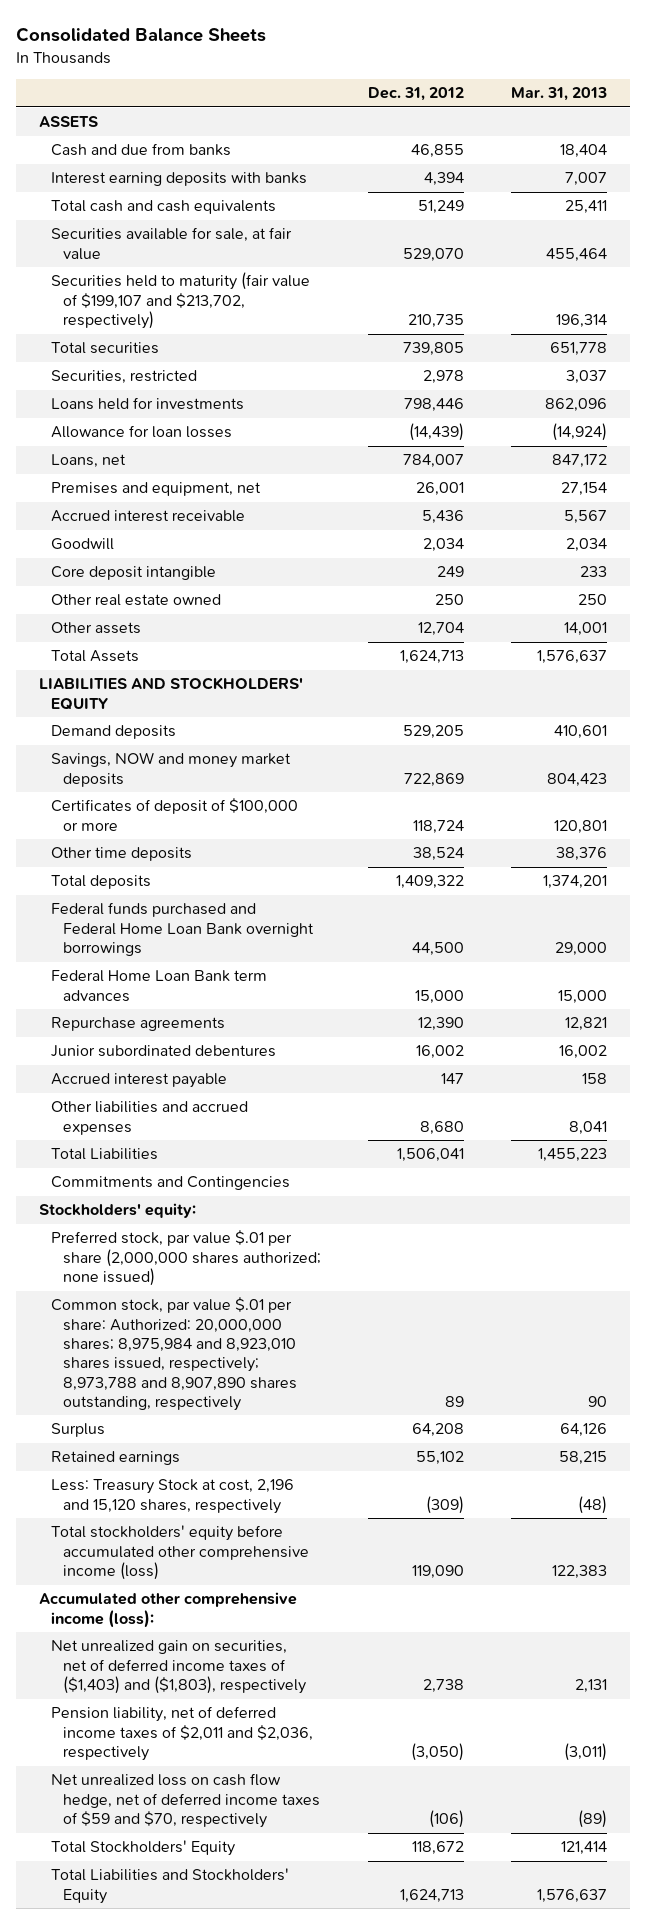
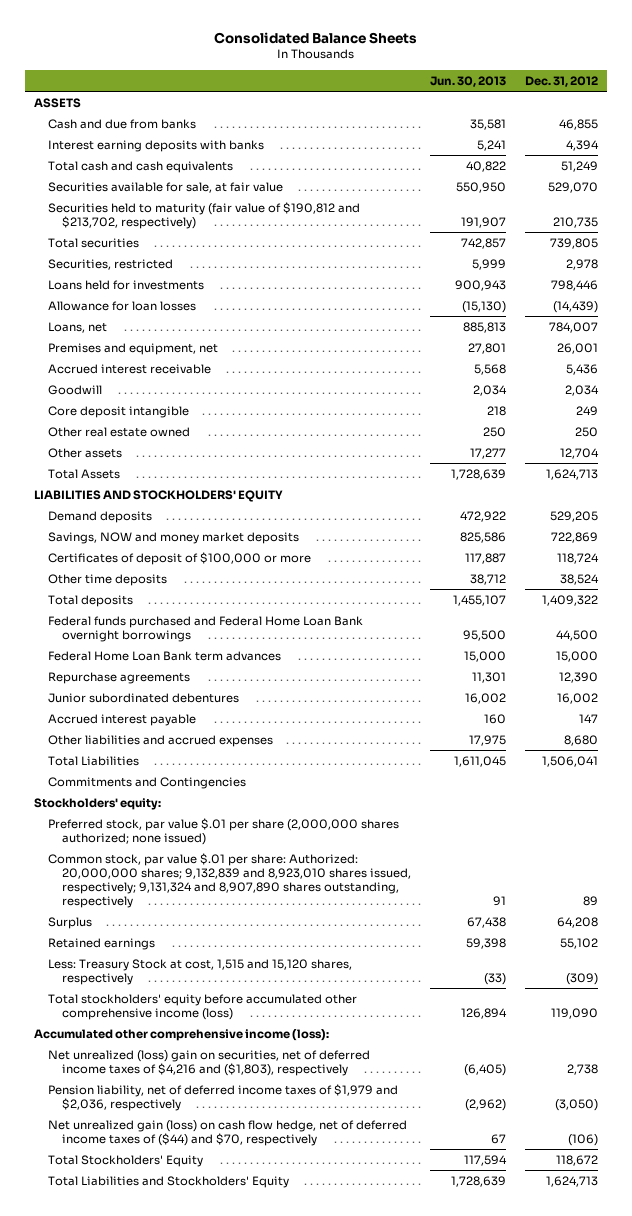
- | Dec. 31, 2012 | Mar. 31, 2013
+ | Jun. 30, 2013 | Dec. 31, 2012
- Securities held to maturity (fair value of $199,107 and $213,702, respectively) | 210,735 | 196,314
+ Securities held to maturity (fair value of $190,812 and $213,702, respectively) | 191,907 | 210,735
- Common stock, par value $.01 per share: Authorized: 20,000,000 shares; 8,975,984 and 8,923,010 shares issued, respectively; 8,973,788 and 8,907,890 shares outstanding, respectively | 89 | 90
+ Common stock, par value $.01 per share: Authorized: 20,000,000 shares; 9,132,839 and 8,923,010 shares issued, respectively; 9,131,324 and 8,907,890 shares outstanding, respectively | 91 | 89
- Less: Treasury Stock at cost, 2,196 and 15,120 shares, respectively | (309) | (48)
+ Less: Treasury Stock at cost, 1,515 and 15,120 shares, respectively | (33) | (309)
- Net unrealized gain on securities, net of deferred income taxes of ($1,403) and ($1,803), respectively | 2,738 | 2,131
- Pension liability, net of deferred income taxes of $2,011 and $2,036, respectively | (3,050) | (3,011)
- Net unrealized loss on cash flow hedge, net of deferred income taxes of $59 and $70, respectively | (106) | (89)
+ Net unrealized (loss) gain on securities, net of deferred income taxes of $4,216 and ($1,803), respectively | (6,405) | 2,738
+ Pension liability, net of deferred income taxes of $1,979 and $2,036, respectively | (2,962) | (3,050)
+ Net unrealized gain (loss) on cash flow hedge, net of deferred income taxes of ($44) and $70, respectively | 67 | (106)

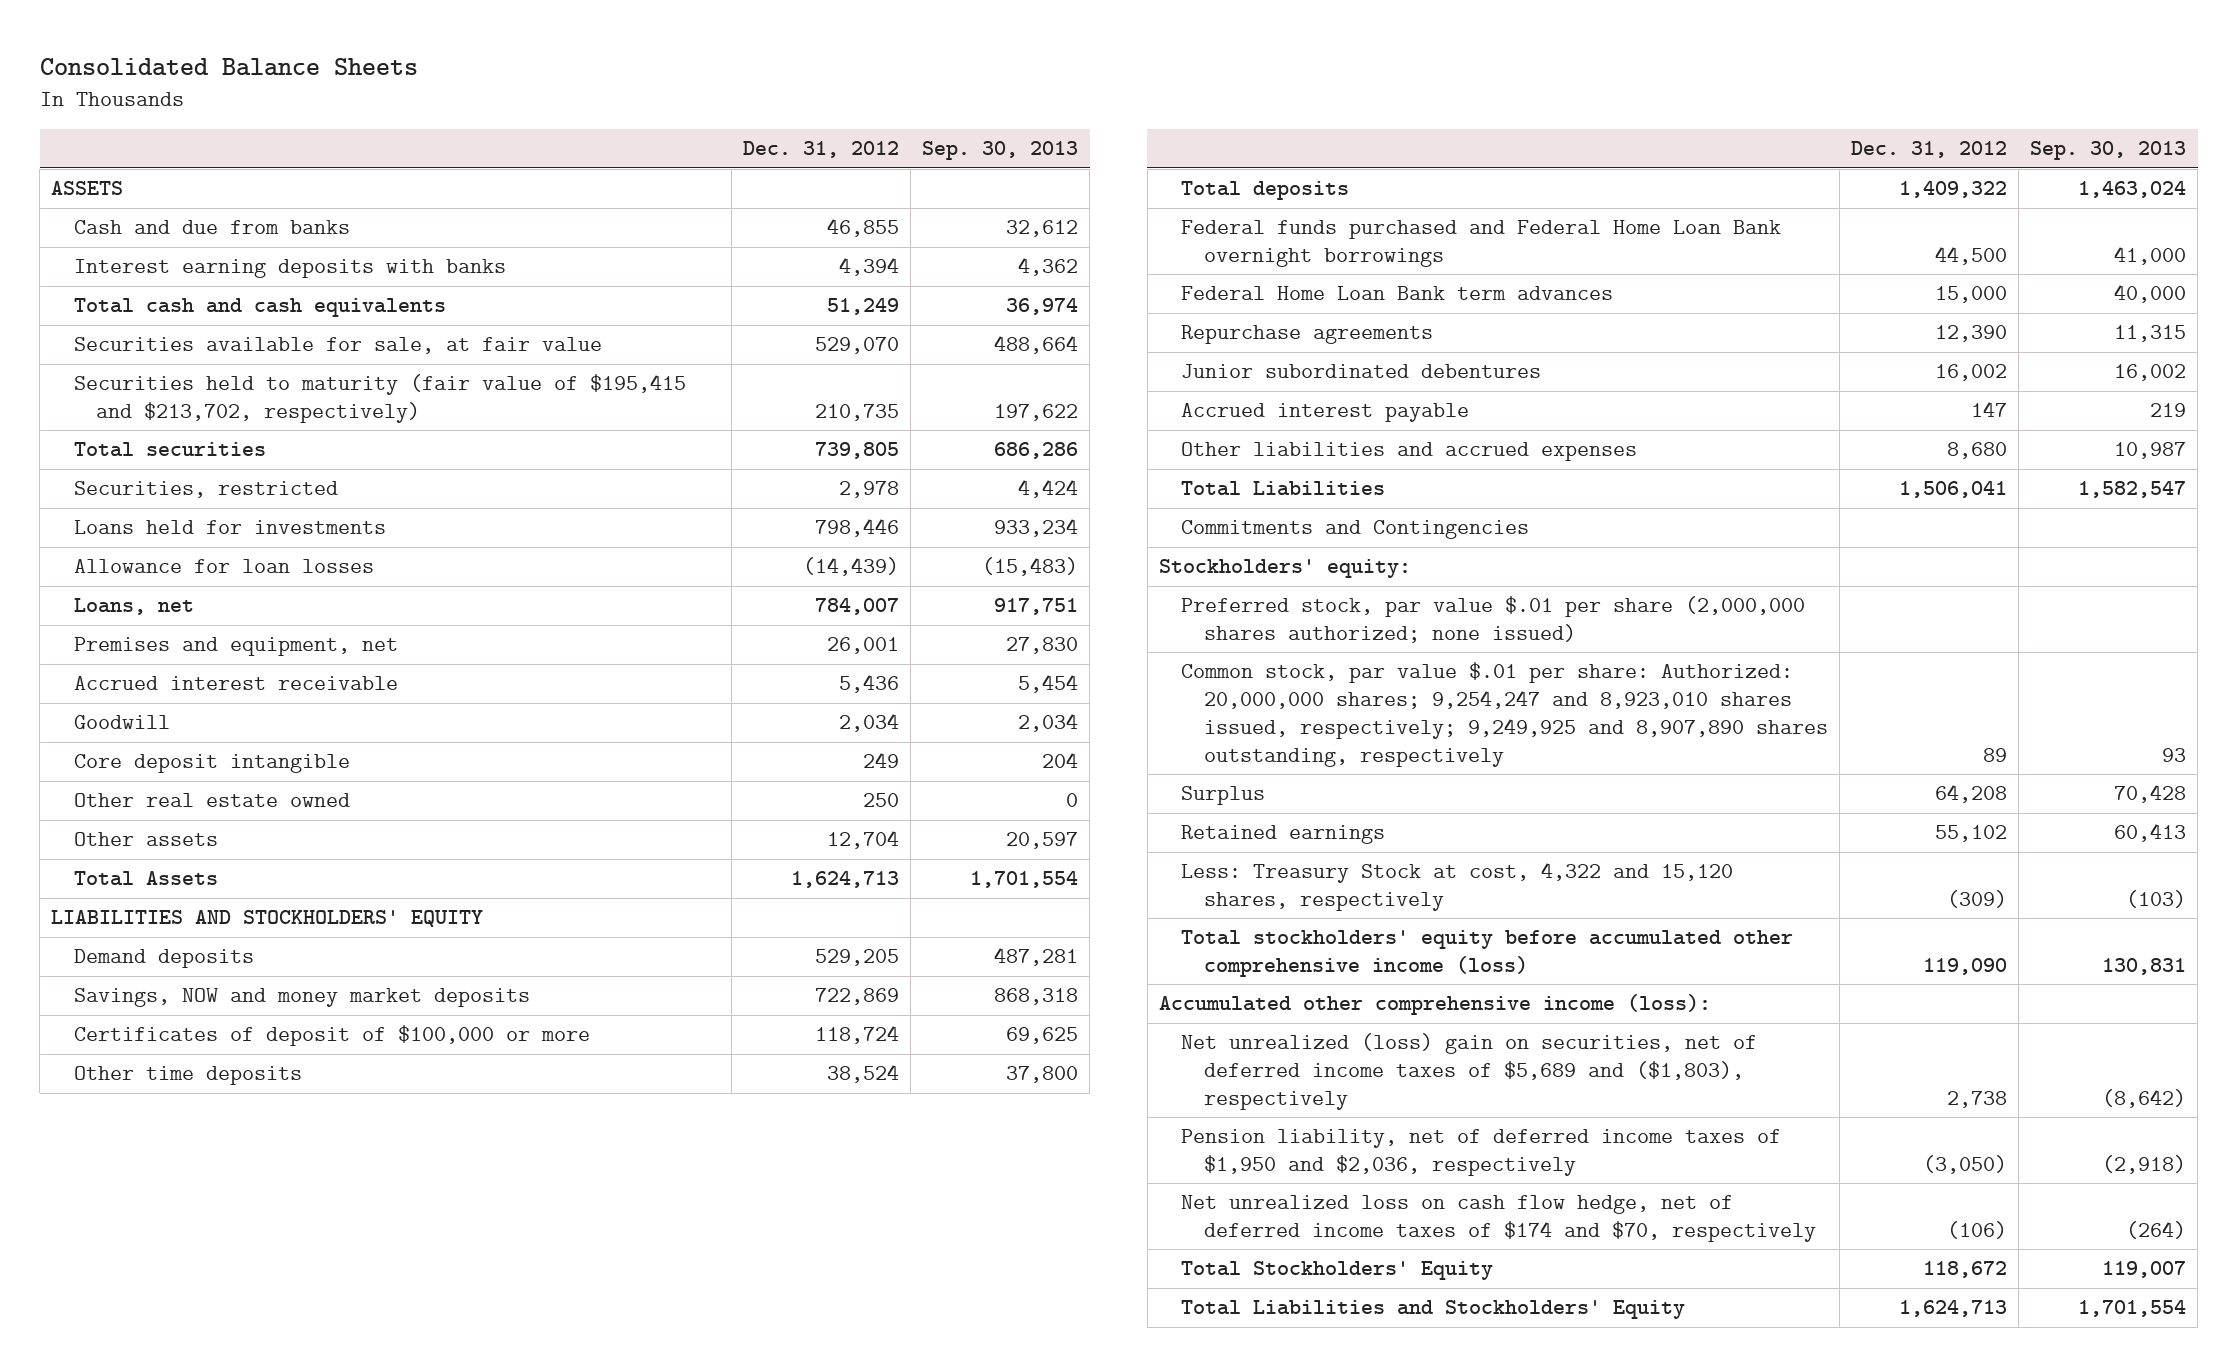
- | Jun. 30, 2013 | Dec. 31, 2012
+ | Dec. 31, 2012 | Sep. 30, 2013
- Securities held to maturity (fair value of $190,812 and $213,702, respectively) | 191,907 | 210,735
+ Securities held to maturity (fair value of $195,415 and $213,702, respectively) | 210,735 | 197,622
- Common stock, par value $.01 per share: Authorized: 20,000,000 shares; 9,132,839 and 8,923,010 shares issued, respectively; 9,131,324 and 8,907,890 shares outstanding, respectively | 91 | 89
+ Common stock, par value $.01 per share: Authorized: 20,000,000 shares; 9,254,247 and 8,923,010 shares issued, respectively; 9,249,925 and 8,907,890 shares outstanding, respectively | 89 | 93
- Less: Treasury Stock at cost, 1,515 and 15,120 shares, respectively | (33) | (309)
+ Less: Treasury Stock at cost, 4,322 and 15,120 shares, respectively | (309) | (103)
- Net unrealized (loss) gain on securities, net of deferred income taxes of $4,216 and ($1,803), respectively | (6,405) | 2,738
- Pension liability, net of deferred income taxes of $1,979 and $2,036, respectively | (2,962) | (3,050)
- Net unrealized gain (loss) on cash flow hedge, net of deferred income taxes of ($44) and $70, respectively | 67 | (106)
+ Net unrealized (loss) gain on securities, net of deferred income taxes of $5,689 and ($1,803), respectively | 2,738 | (8,642)
+ Pension liability, net of deferred income taxes of $1,950 and $2,036, respectively | (3,050) | (2,918)
+ Net unrealized loss on cash flow hedge, net of deferred income taxes of $174 and $70, respectively | (106) | (264)

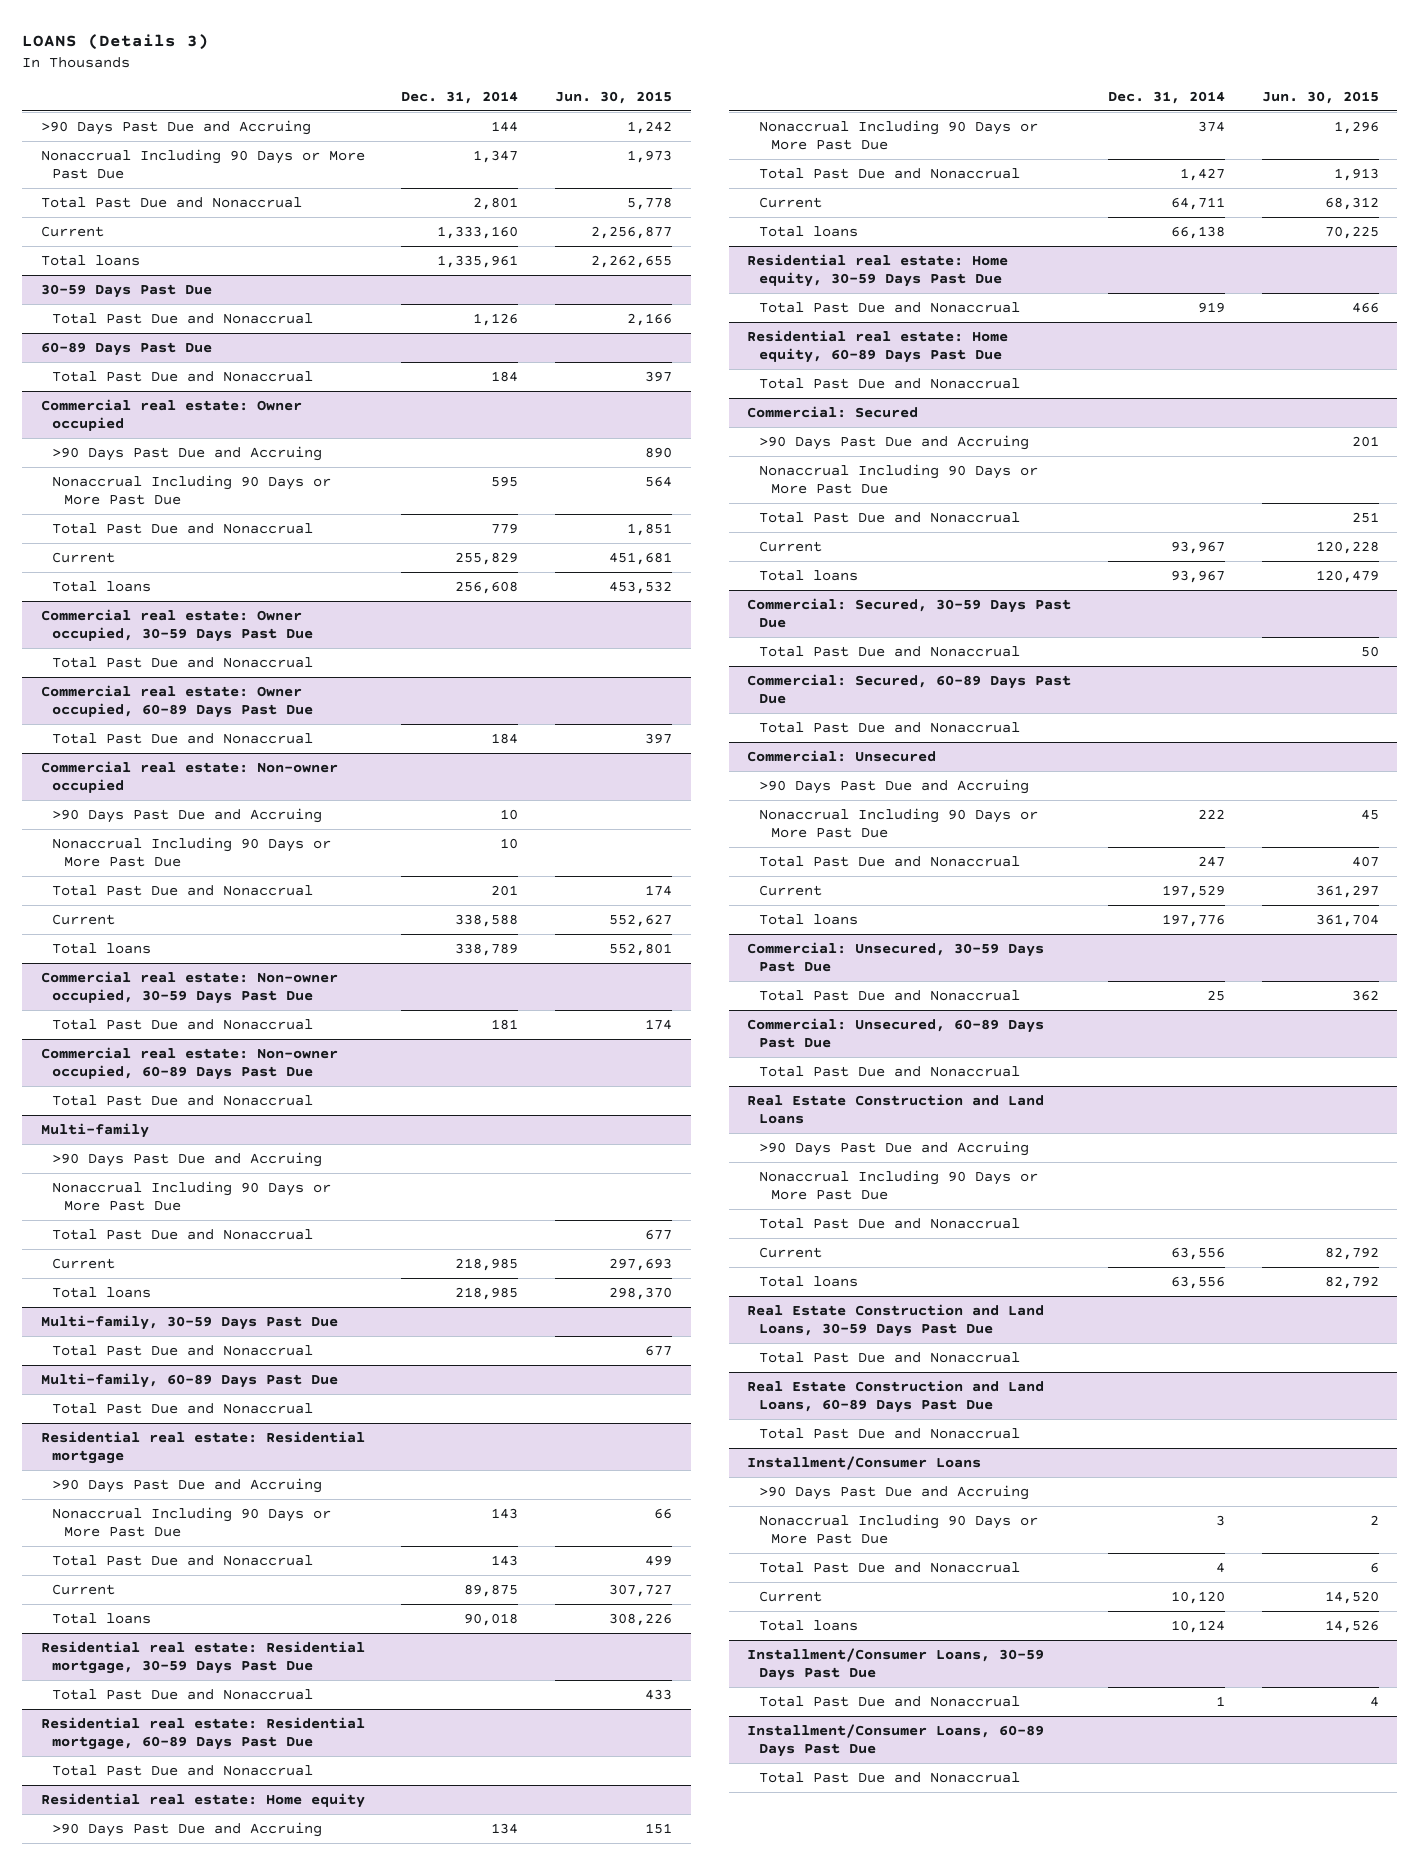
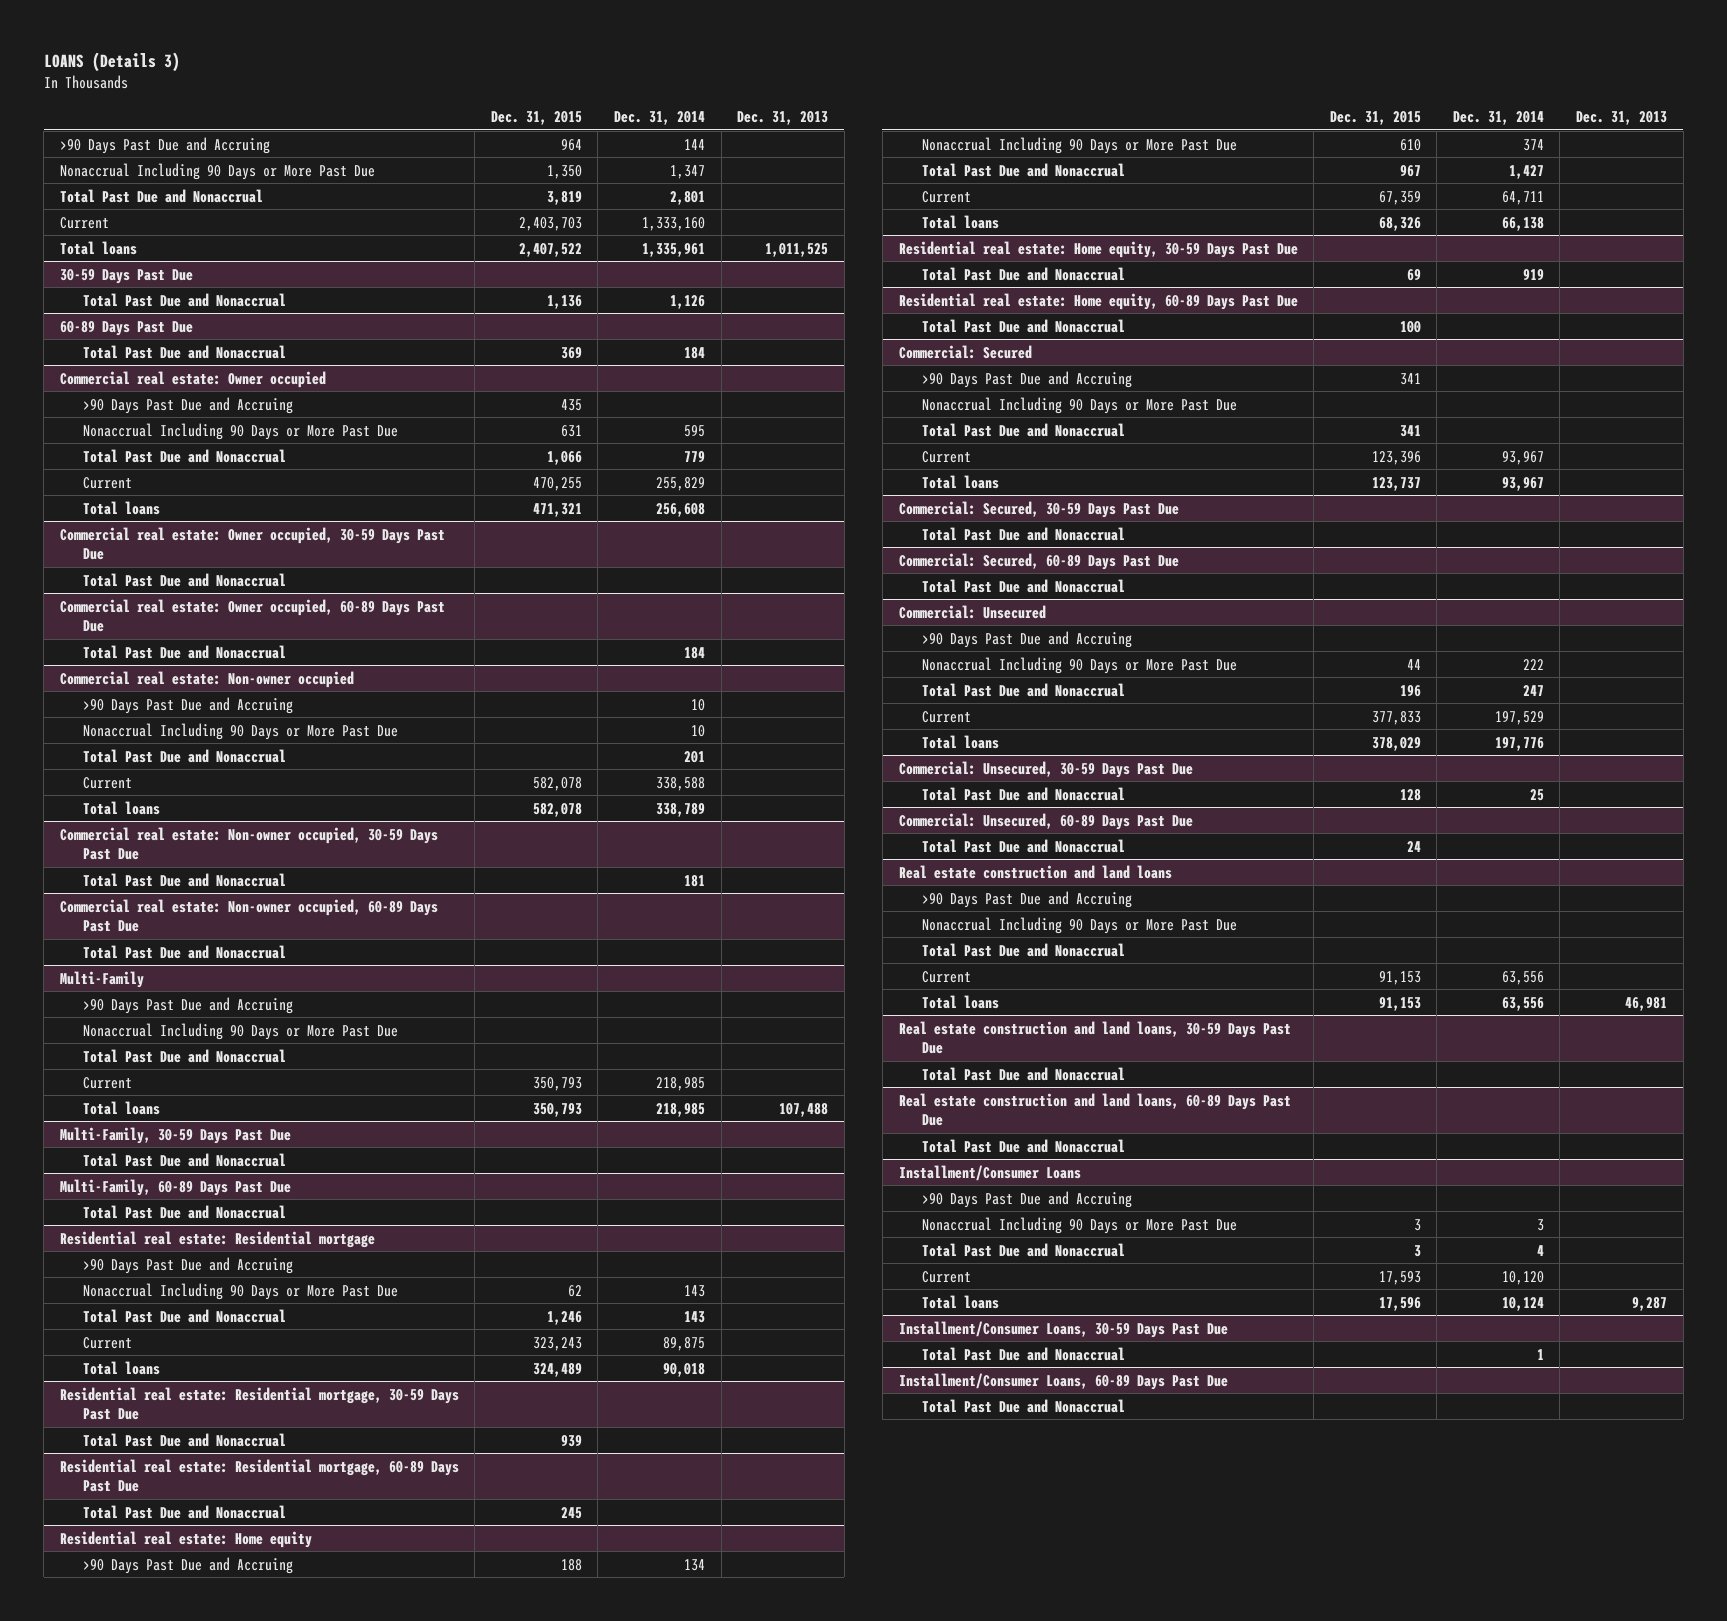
- | Dec. 31, 2014 | Jun. 30, 2015
+ | Dec. 31, 2015 | Dec. 31, 2014 | Dec. 31, 2013
- Multi-family
+ Multi-Family
- Multi-family, 30-59 Days Past Due
+ Multi-Family, 30-59 Days Past Due
- Multi-family, 60-89 Days Past Due
+ Multi-Family, 60-89 Days Past Due
- Real Estate Construction and Land Loans
+ Real estate construction and land loans
- Real Estate Construction and Land Loans, 30-59 Days Past Due
+ Real estate construction and land loans, 30-59 Days Past Due
- Real Estate Construction and Land Loans, 60-89 Days Past Due
+ Real estate construction and land loans, 60-89 Days Past Due

